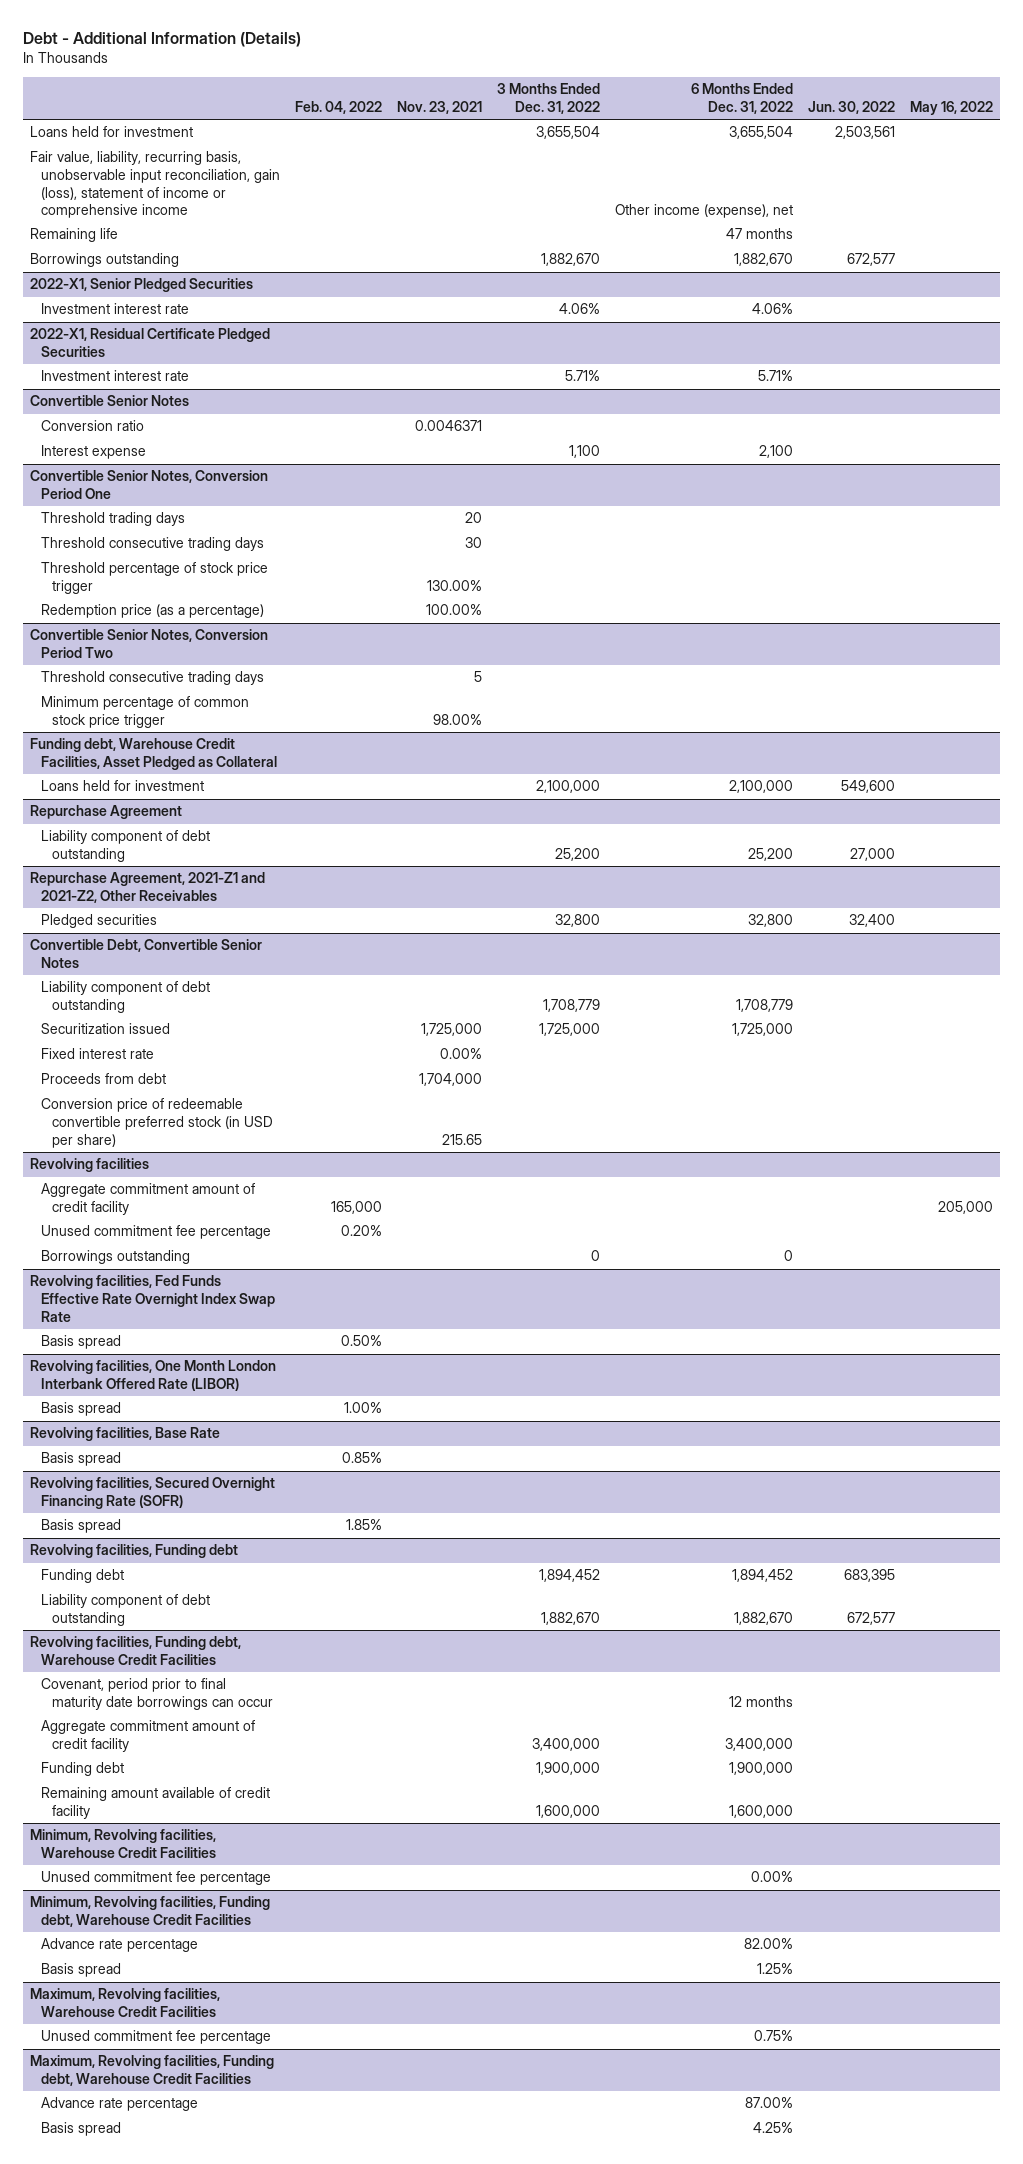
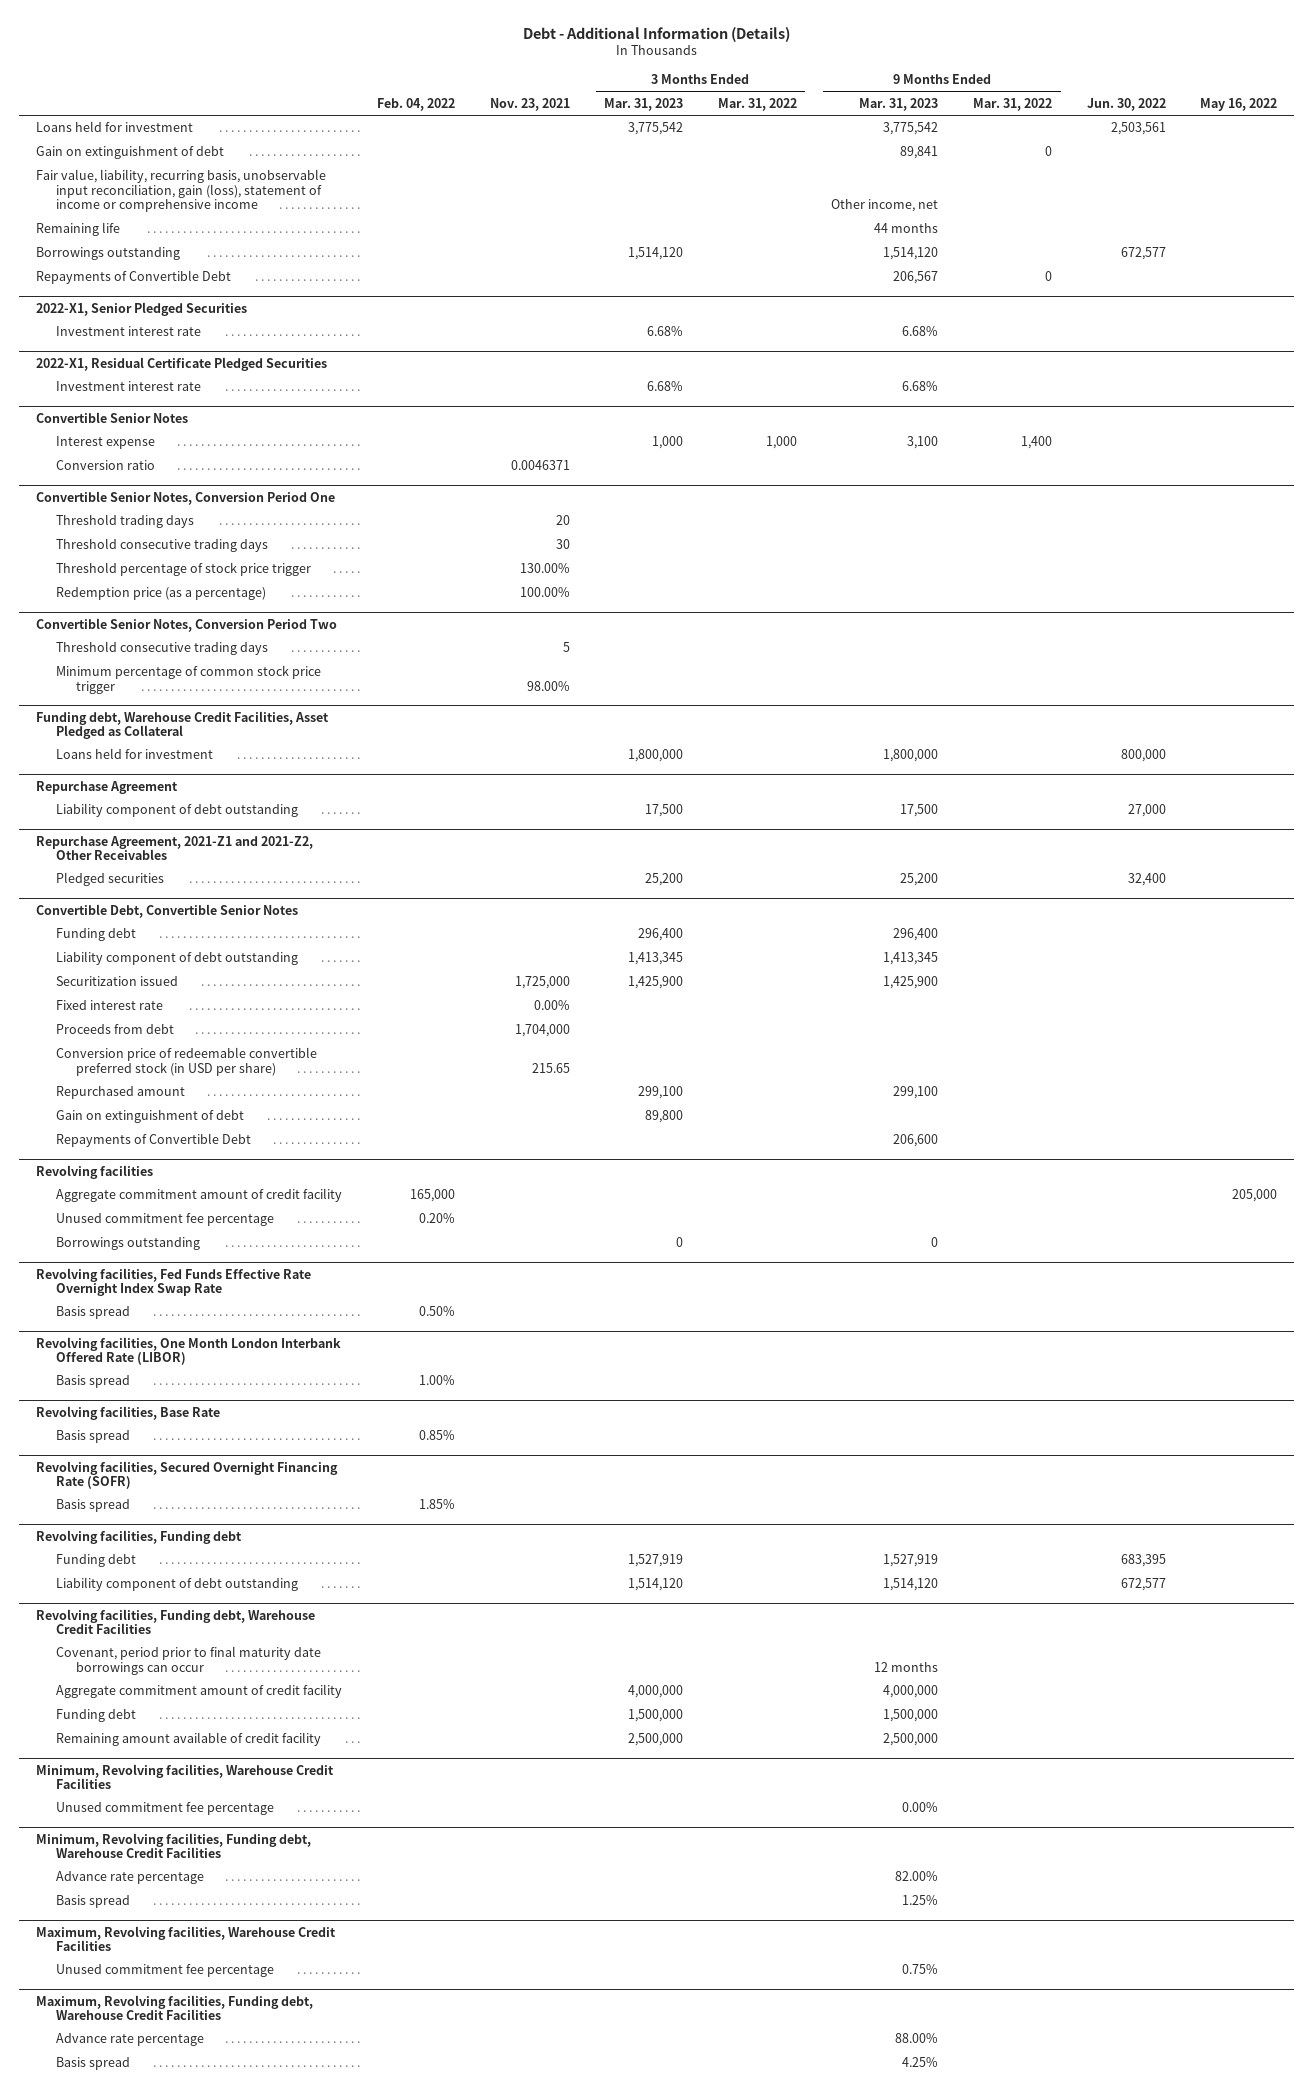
- | Feb. 04, 2022 | Nov. 23, 2021 | 3 Months Ended Dec. 31, 2022 | 6 Months Ended Dec. 31, 2022 | Jun. 30, 2022 | May 16, 2022
+ | Feb. 04, 2022 | Nov. 23, 2021 | 3 Months Ended Mar. 31, 2023 | 3 Months Ended Mar. 31, 2022 | 9 Months Ended Mar. 31, 2023 | 9 Months Ended Mar. 31, 2022 | Jun. 30, 2022 | May 16, 2022
+ Gain on extinguishment of debt | | | | | 89,841 | 0 | |
+ Repayments of Convertible Debt | | | | | 206,567 | 0 | |
@ Convertible Senior Notes
moved down: Conversion ratio | | 0.0046371 | | | | | |
@ Funding debt, Warehouse Credit Facilities, Asset Pledged as Collateral
- Loans held for investment | | | 2,100,000 | 2,100,000 | 549,600 |
+ Loans held for investment | | | 1,800,000 | | 1,800,000 | | 800,000 |
@ Convertible Debt, Convertible Senior Notes
+ Funding debt | | | 296,400 | | 296,400 | | |
+ Repurchased amount | | | 299,100 | | 299,100 | | |
+ Gain on extinguishment of debt | | | 89,800 | | | | |
+ Repayments of Convertible Debt | | | | | 206,600 | | |

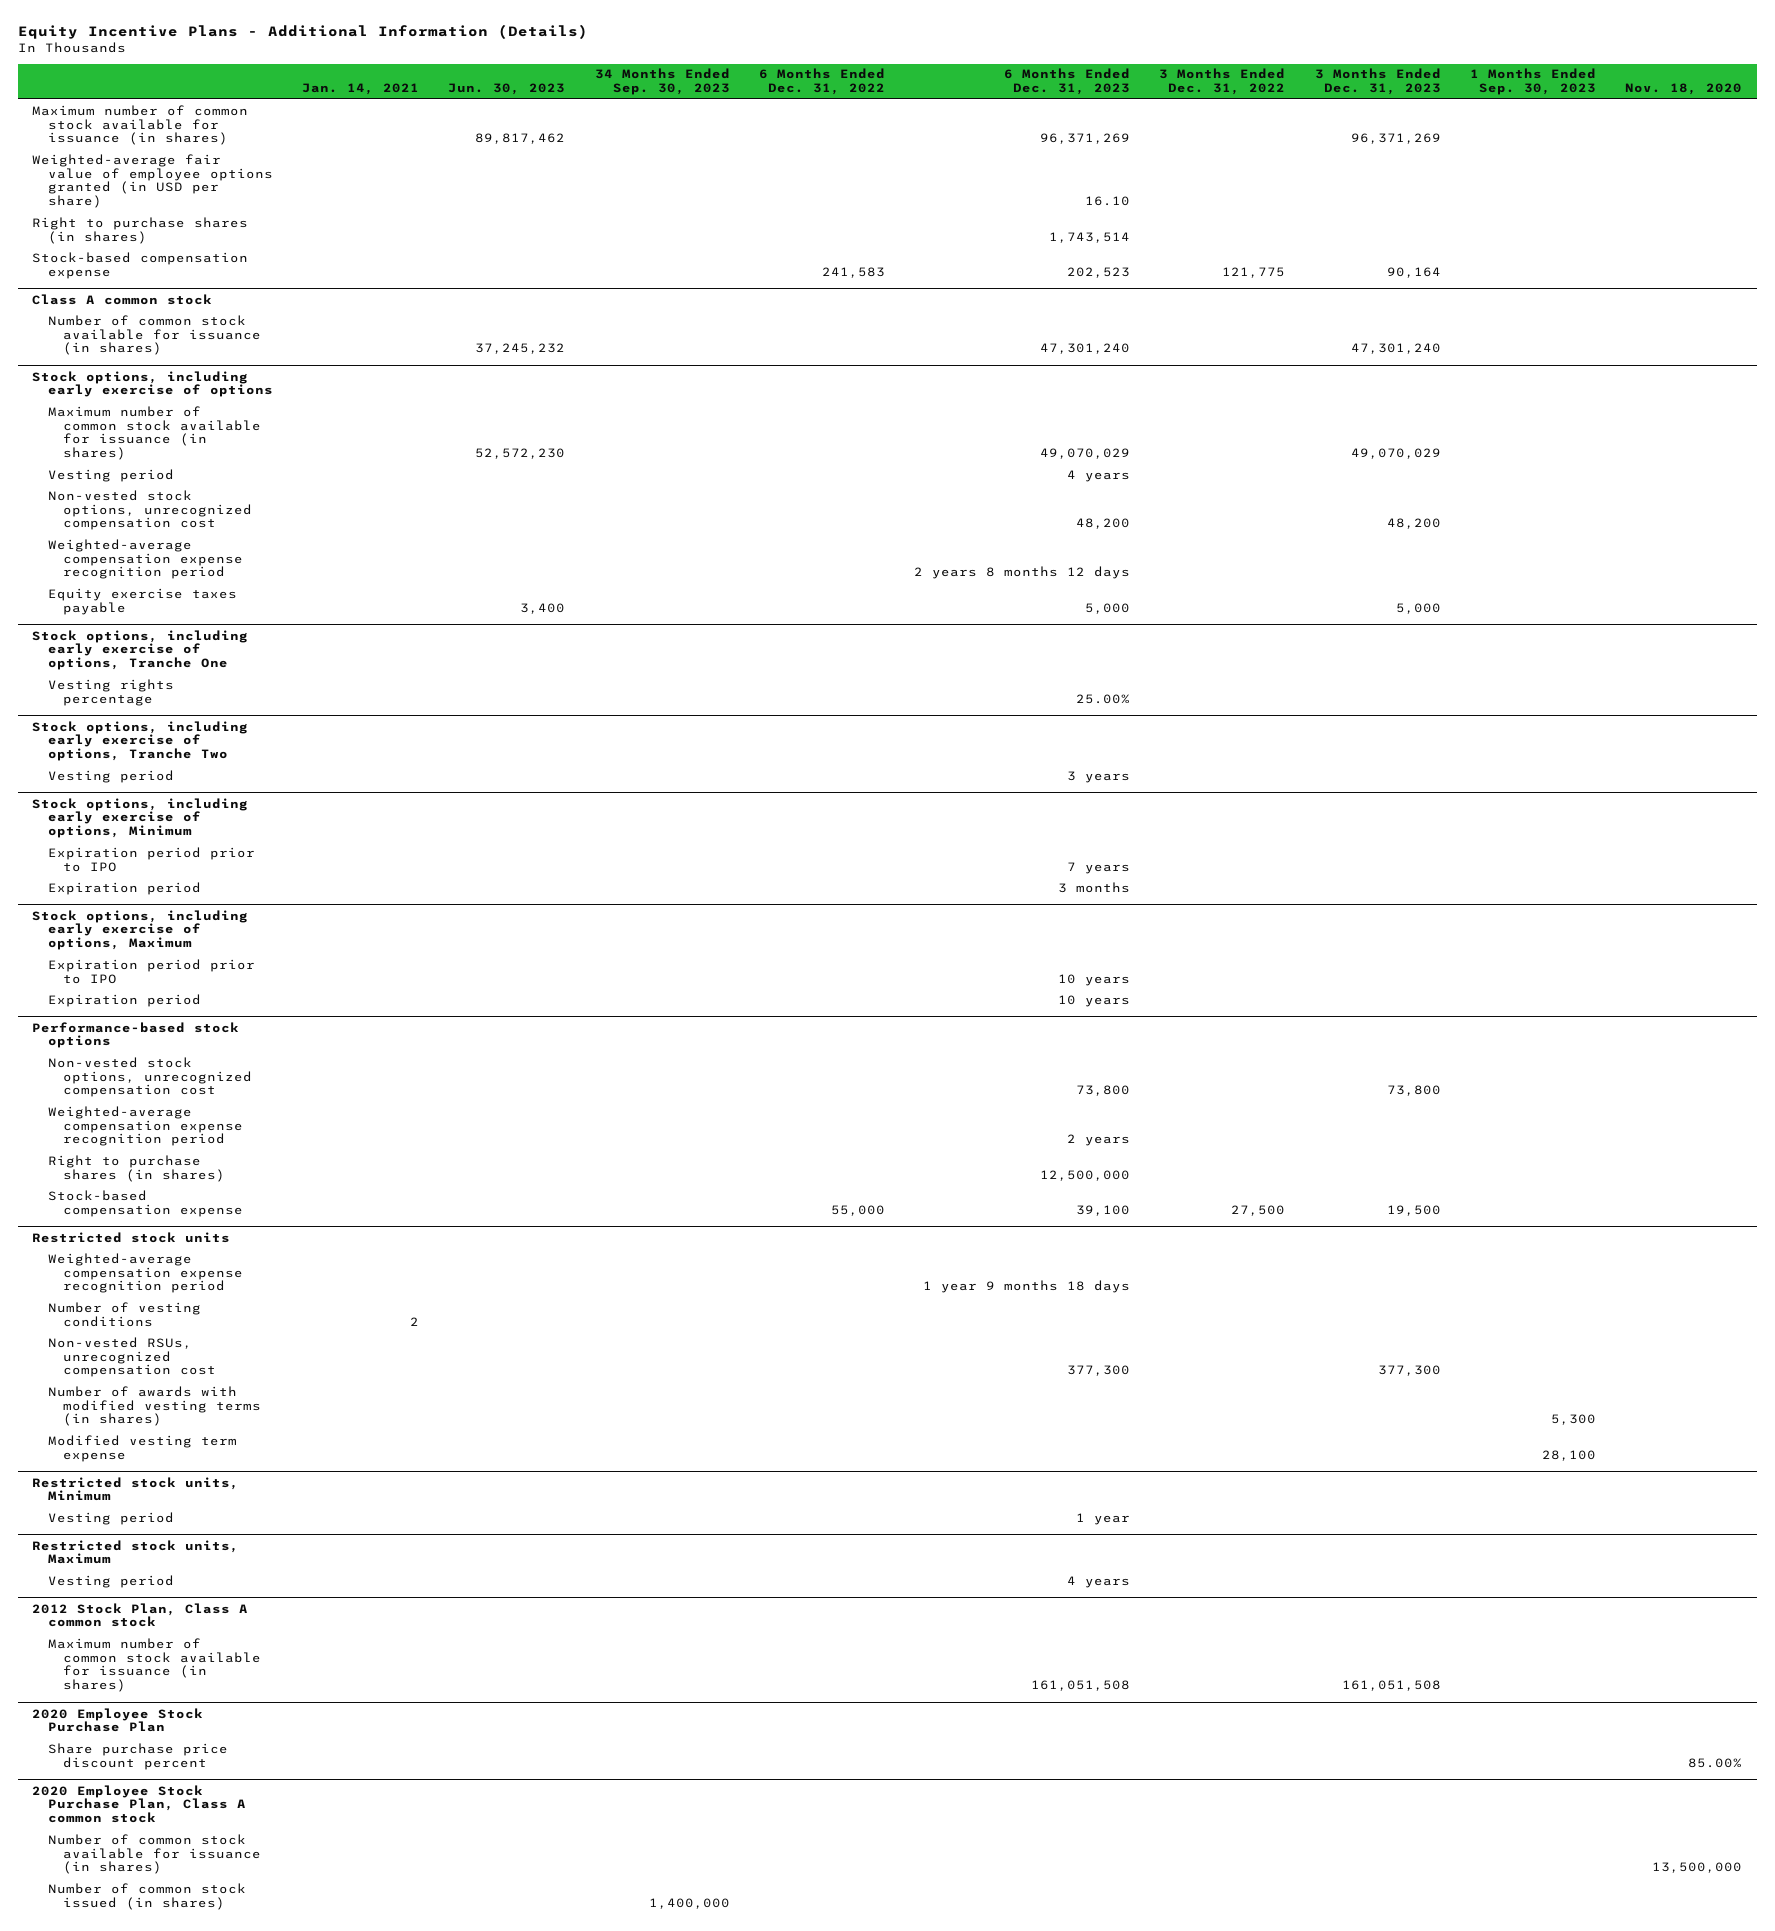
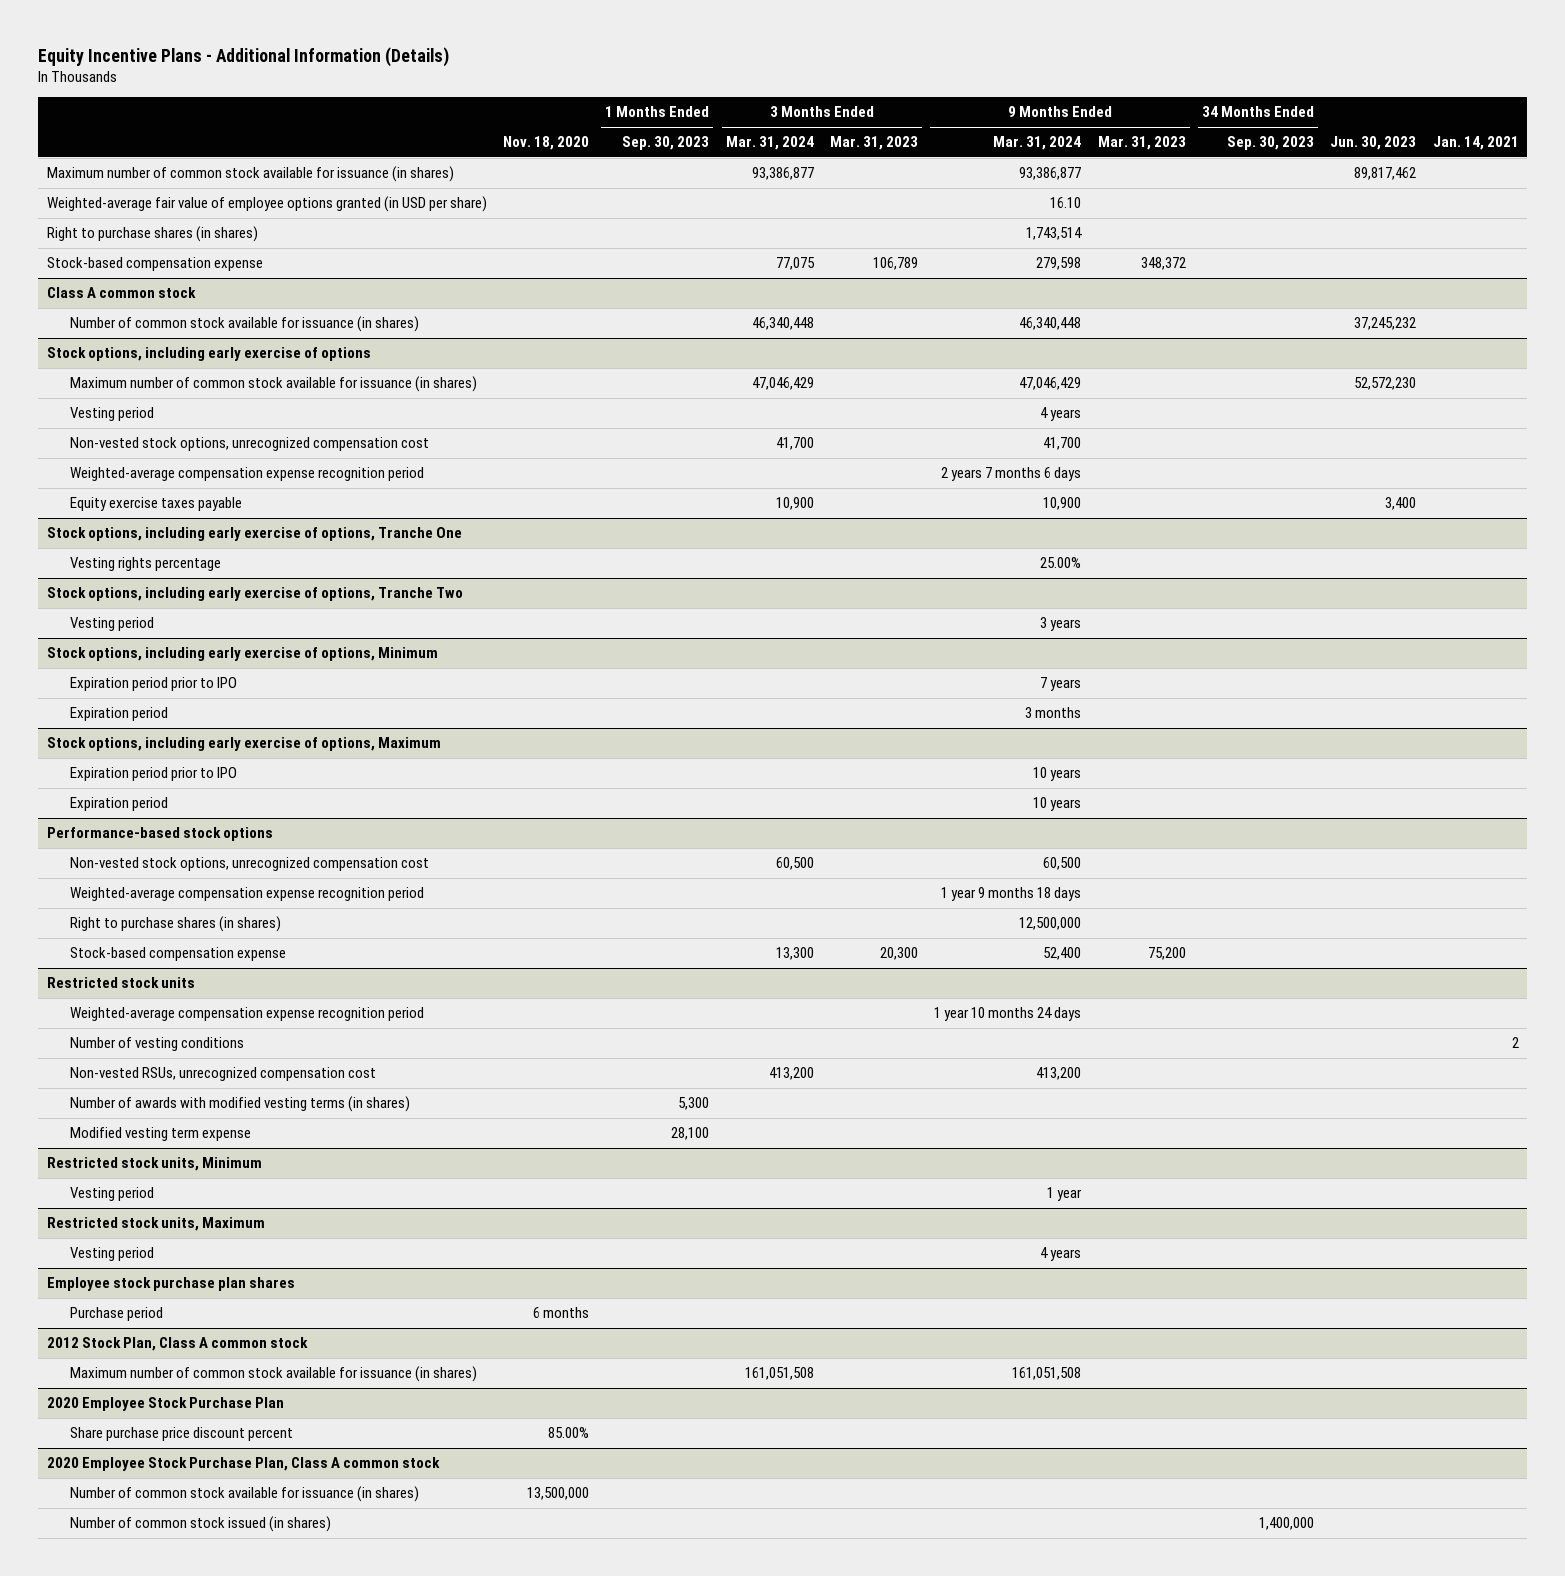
- | Jan. 14, 2021 | Jun. 30, 2023 | 34 Months Ended Sep. 30, 2023 | 6 Months Ended Dec. 31, 2022 | 6 Months Ended Dec. 31, 2023 | 3 Months Ended Dec. 31, 2022 | 3 Months Ended Dec. 31, 2023 | 1 Months Ended Sep. 30, 2023 | Nov. 18, 2020
+ | Nov. 18, 2020 | 1 Months Ended Sep. 30, 2023 | 3 Months Ended Mar. 31, 2024 | 3 Months Ended Mar. 31, 2023 | 9 Months Ended Mar. 31, 2024 | 9 Months Ended Mar. 31, 2023 | 34 Months Ended Sep. 30, 2023 | Jun. 30, 2023 | Jan. 14, 2021
+ Employee stock purchase plan shares
+ Purchase period | 6 months | | | | | | | |

